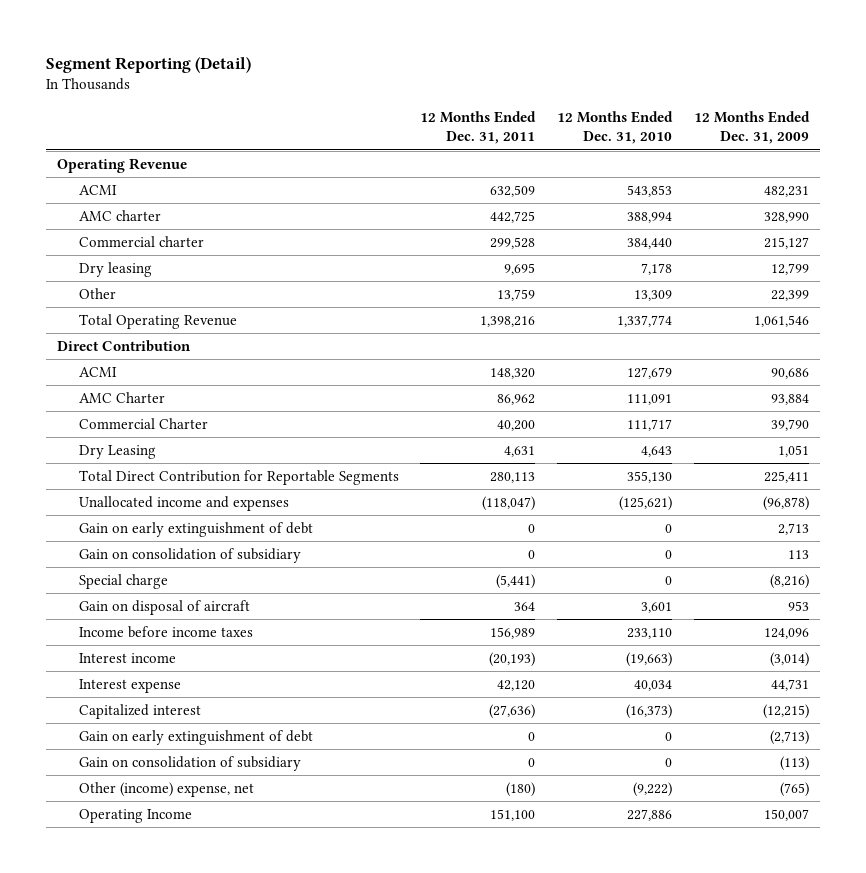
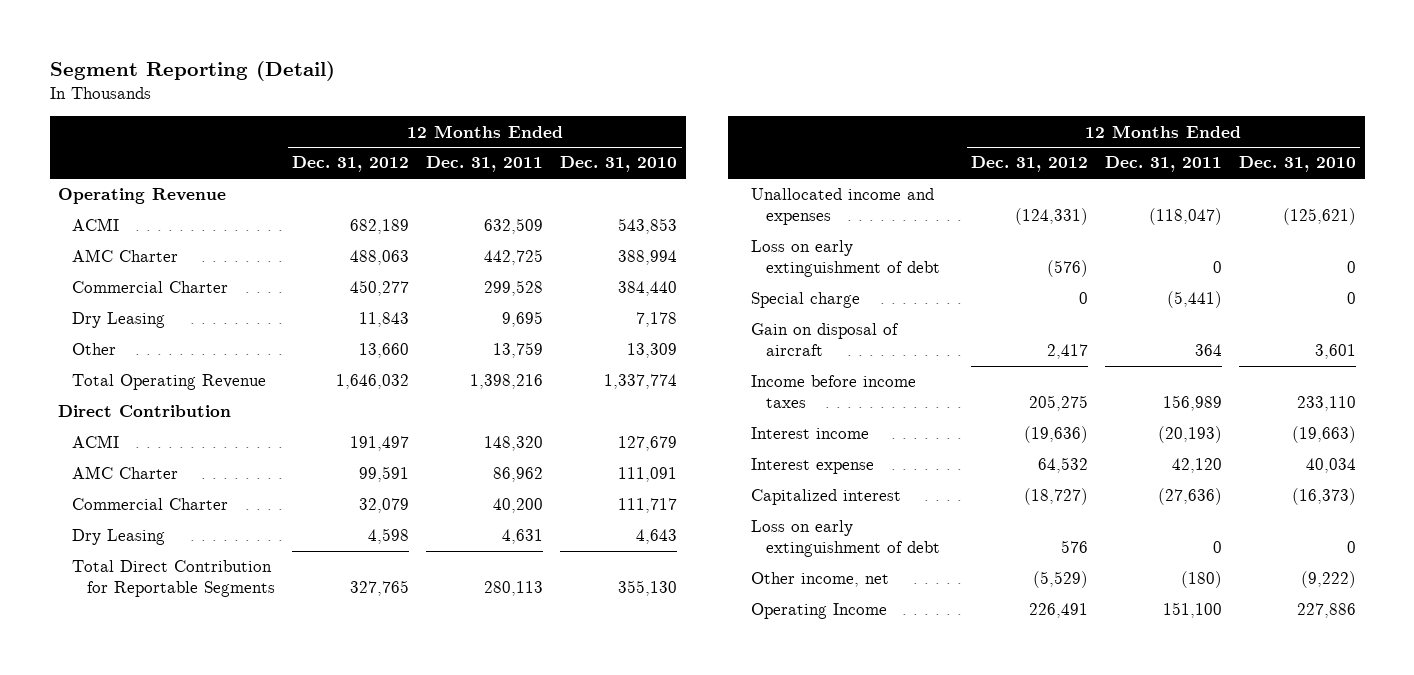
- | 12 Months Ended Dec. 31, 2011 | 12 Months Ended Dec. 31, 2010 | 12 Months Ended Dec. 31, 2009
+ | 12 Months Ended Dec. 31, 2012 | 12 Months Ended Dec. 31, 2011 | 12 Months Ended Dec. 31, 2010
- AMC charter | 442,725 | 388,994 | 328,990
- Commercial charter | 299,528 | 384,440 | 215,127
- Dry leasing | 9,695 | 7,178 | 12,799
+ AMC Charter | 488,063 | 442,725 | 388,994
+ Commercial Charter | 450,277 | 299,528 | 384,440
+ Dry Leasing | 11,843 | 9,695 | 7,178
- Gain on early extinguishment of debt | 0 | 0 | 2,713
- Gain on consolidation of subsidiary | 0 | 0 | 113
+ Loss on early extinguishment of debt | (576) | 0 | 0
- Gain on early extinguishment of debt | 0 | 0 | (2,713)
- Gain on consolidation of subsidiary | 0 | 0 | (113)
- Other (income) expense, net | (180) | (9,222) | (765)
+ Loss on early extinguishment of debt | 576 | 0 | 0
+ Other income, net | (5,529) | (180) | (9,222)

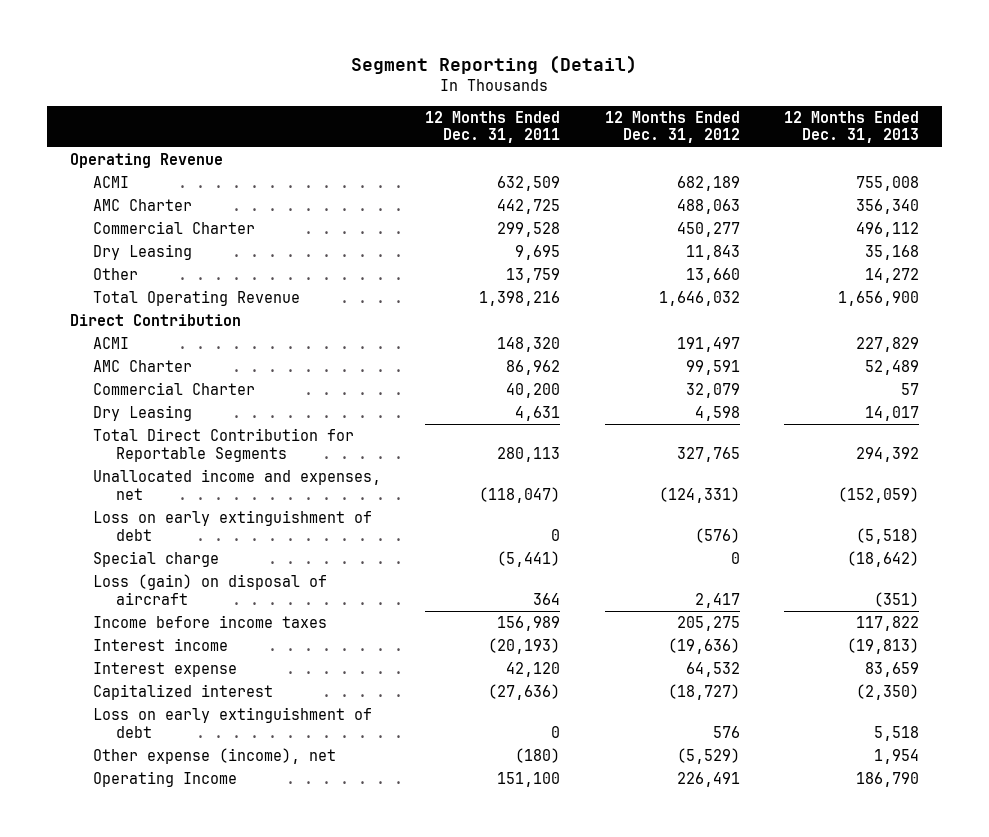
- | 12 Months Ended Dec. 31, 2012 | 12 Months Ended Dec. 31, 2011 | 12 Months Ended Dec. 31, 2010
+ | 12 Months Ended Dec. 31, 2011 | 12 Months Ended Dec. 31, 2012 | 12 Months Ended Dec. 31, 2013
- Unallocated income and expenses | (124,331) | (118,047) | (125,621)
+ Unallocated income and expenses, net | (118,047) | (124,331) | (152,059)
- Gain on disposal of aircraft | 2,417 | 364 | 3,601
+ Loss (gain) on disposal of aircraft | 364 | 2,417 | (351)
- Other income, net | (5,529) | (180) | (9,222)
+ Other expense (income), net | (180) | (5,529) | 1,954

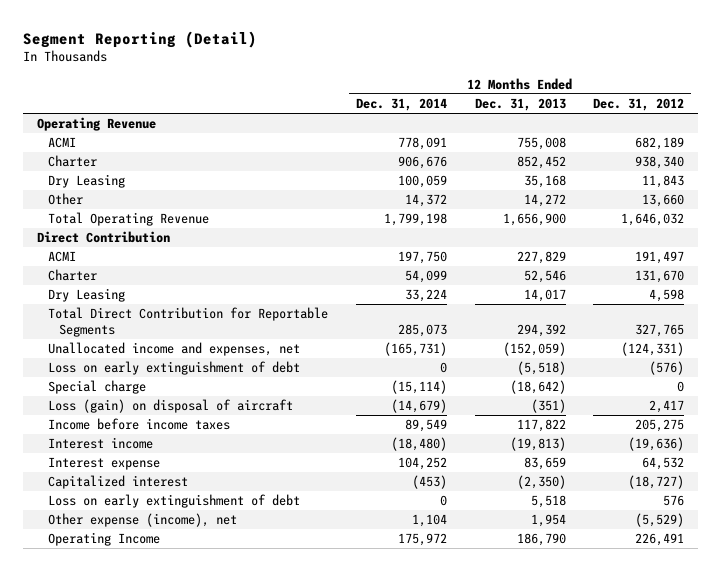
- | 12 Months Ended Dec. 31, 2011 | 12 Months Ended Dec. 31, 2012 | 12 Months Ended Dec. 31, 2013
+ | 12 Months Ended Dec. 31, 2014 | 12 Months Ended Dec. 31, 2013 | 12 Months Ended Dec. 31, 2012
- AMC Charter | 442,725 | 488,063 | 356,340
- Commercial Charter | 299,528 | 450,277 | 496,112
+ Charter | 906,676 | 852,452 | 938,340
- AMC Charter | 86,962 | 99,591 | 52,489
- Commercial Charter | 40,200 | 32,079 | 57
+ Charter | 54,099 | 52,546 | 131,670

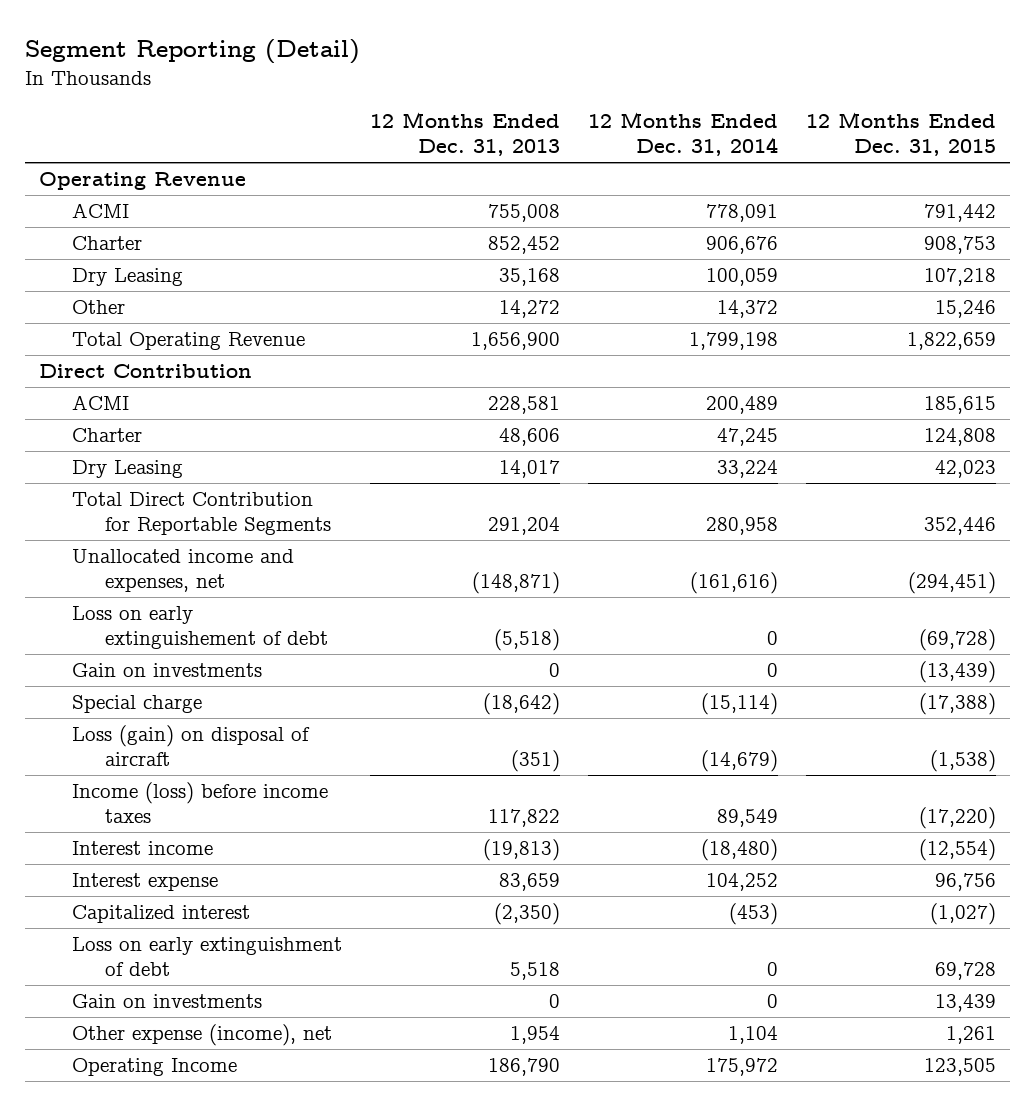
- | 12 Months Ended Dec. 31, 2014 | 12 Months Ended Dec. 31, 2013 | 12 Months Ended Dec. 31, 2012
+ | 12 Months Ended Dec. 31, 2013 | 12 Months Ended Dec. 31, 2014 | 12 Months Ended Dec. 31, 2015
- ACMI | 197,750 | 227,829 | 191,497
- Charter | 54,099 | 52,546 | 131,670
+ ACMI | 228,581 | 200,489 | 185,615
+ Charter | 48,606 | 47,245 | 124,808
- Total Direct Contribution for Reportable Segments | 285,073 | 294,392 | 327,765
- Unallocated income and expenses, net | (165,731) | (152,059) | (124,331)
- Loss on early extinguishment of debt | 0 | (5,518) | (576)
+ Total Direct Contribution for Reportable Segments | 291,204 | 280,958 | 352,446
+ Unallocated income and expenses, net | (148,871) | (161,616) | (294,451)
+ Loss on early extinguishement of debt | (5,518) | 0 | (69,728)
+ Gain on investments | 0 | 0 | (13,439)
- Income before income taxes | 89,549 | 117,822 | 205,275
+ Income (loss) before income taxes | 117,822 | 89,549 | (17,220)
+ Gain on investments | 0 | 0 | 13,439

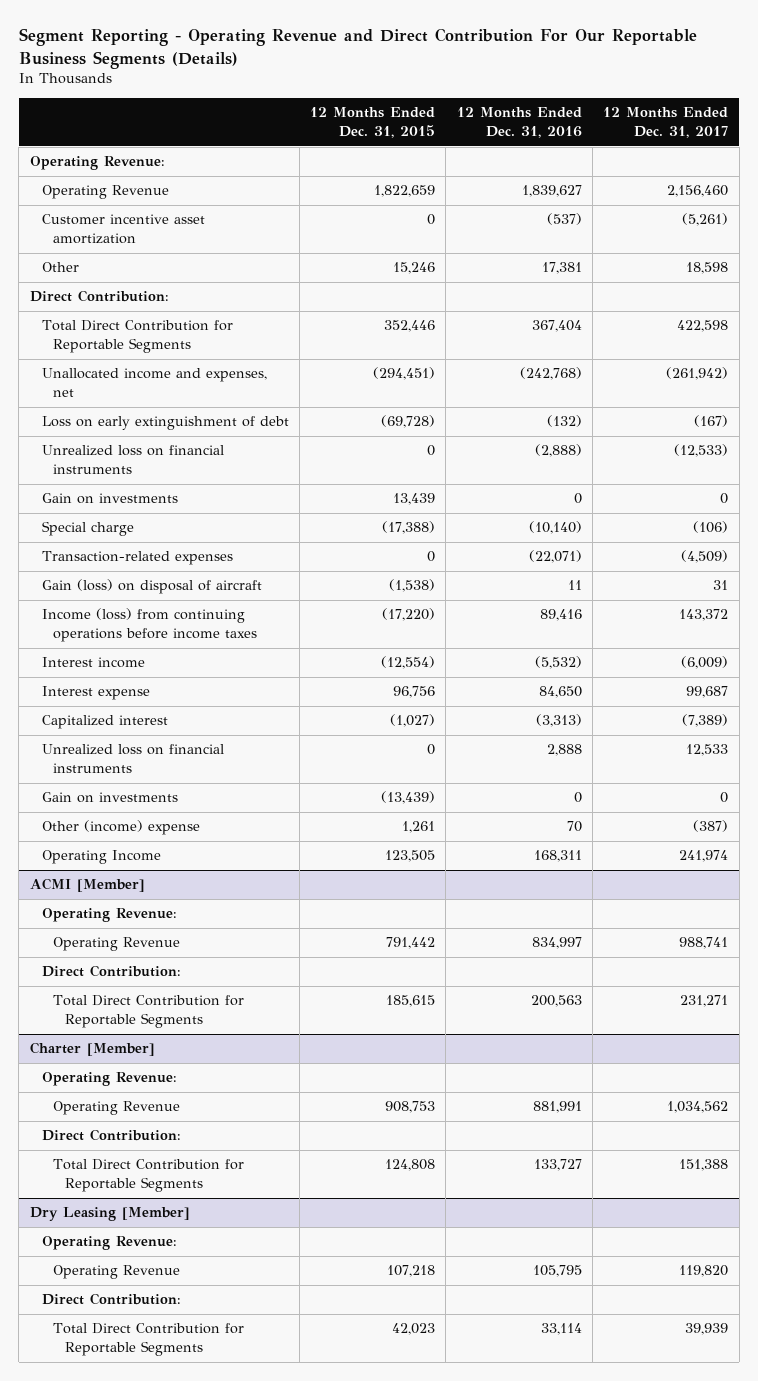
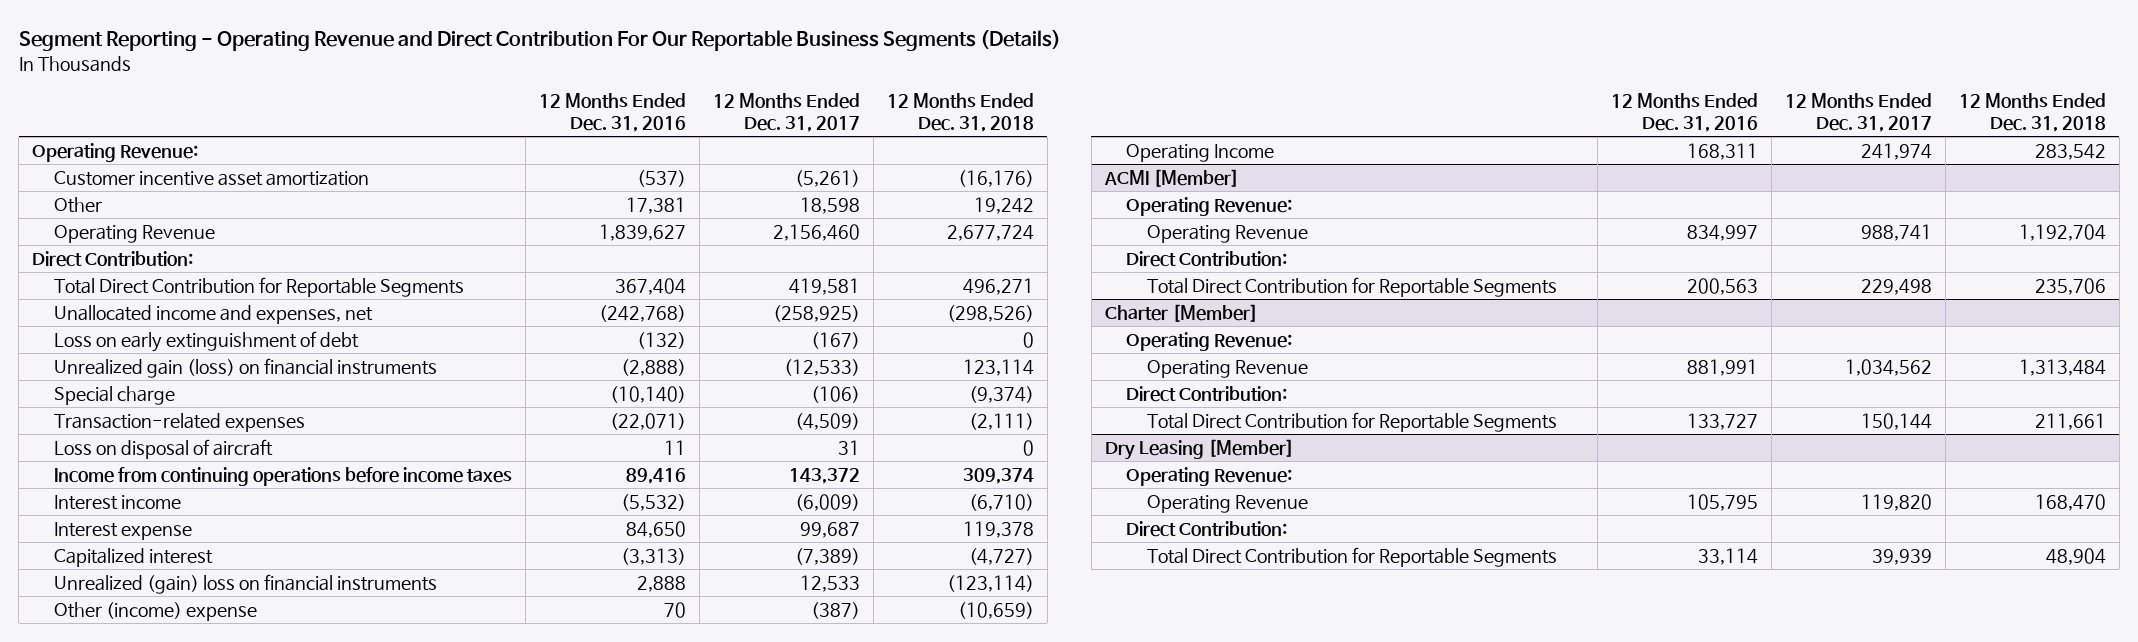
- | 12 Months Ended Dec. 31, 2015 | 12 Months Ended Dec. 31, 2016 | 12 Months Ended Dec. 31, 2017
+ | 12 Months Ended Dec. 31, 2016 | 12 Months Ended Dec. 31, 2017 | 12 Months Ended Dec. 31, 2018
moved down: Operating Revenue | 1,839,627 | 2,156,460 | 2,677,724
- Total Direct Contribution for Reportable Segments | 352,446 | 367,404 | 422,598
- Unallocated income and expenses, net | (294,451) | (242,768) | (261,942)
+ Total Direct Contribution for Reportable Segments | 367,404 | 419,581 | 496,271
+ Unallocated income and expenses, net | (242,768) | (258,925) | (298,526)
- Unrealized loss on financial instruments | 0 | (2,888) | (12,533)
- Gain on investments | 13,439 | 0 | 0
+ Unrealized gain (loss) on financial instruments | (2,888) | (12,533) | 123,114
- Gain (loss) on disposal of aircraft | (1,538) | 11 | 31
- Income (loss) from continuing operations before income taxes | (17,220) | 89,416 | 143,372
+ Loss on disposal of aircraft | 11 | 31 | 0
+ Income from continuing operations before income taxes | 89,416 | 143,372 | 309,374
- Unrealized loss on financial instruments | 0 | 2,888 | 12,533
- Gain on investments | (13,439) | 0 | 0
+ Unrealized (gain) loss on financial instruments | 2,888 | 12,533 | (123,114)
@ ACMI [Member]
- Total Direct Contribution for Reportable Segments | 185,615 | 200,563 | 231,271
+ Total Direct Contribution for Reportable Segments | 200,563 | 229,498 | 235,706
@ Charter [Member]
- Total Direct Contribution for Reportable Segments | 124,808 | 133,727 | 151,388
+ Total Direct Contribution for Reportable Segments | 133,727 | 150,144 | 211,661

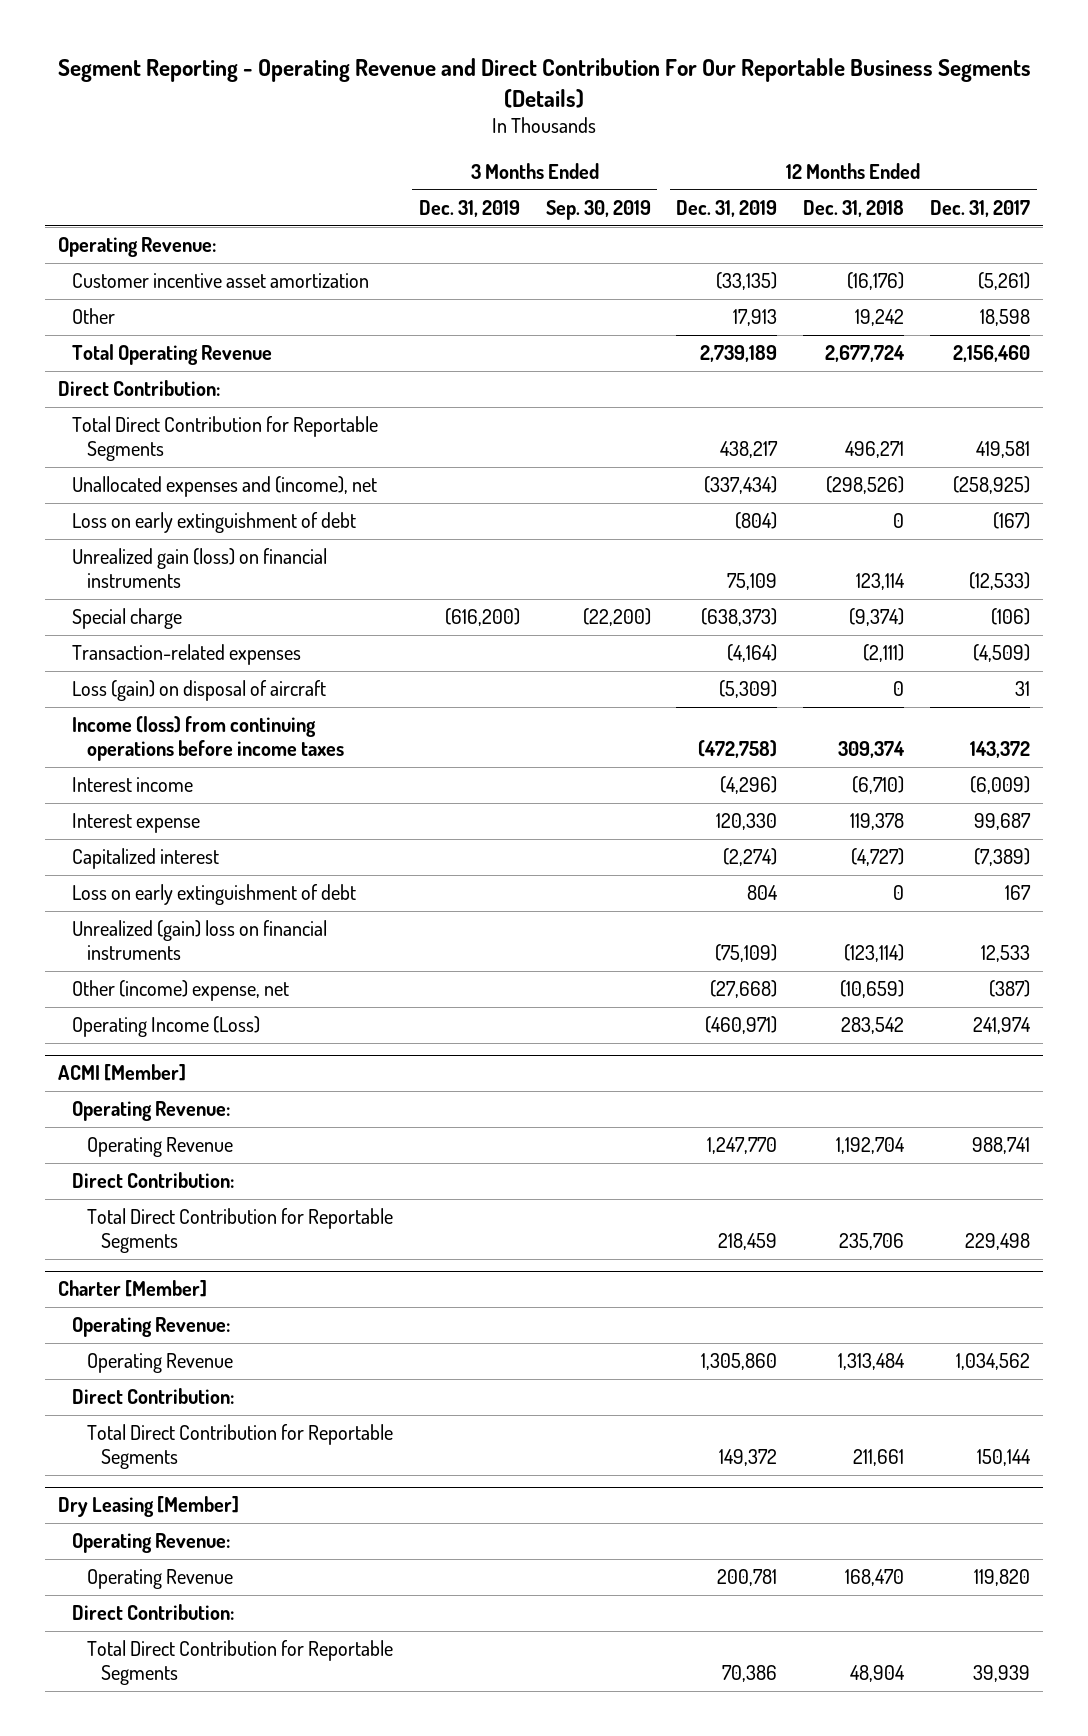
- | 12 Months Ended Dec. 31, 2016 | 12 Months Ended Dec. 31, 2017 | 12 Months Ended Dec. 31, 2018
+ | 3 Months Ended Dec. 31, 2019 | 3 Months Ended Sep. 30, 2019 | 12 Months Ended Dec. 31, 2019 | 12 Months Ended Dec. 31, 2018 | 12 Months Ended Dec. 31, 2017
- Operating Revenue | 1,839,627 | 2,156,460 | 2,677,724
+ Total Operating Revenue | | | 2,739,189 | 2,677,724 | 2,156,460
- Unallocated income and expenses, net | (242,768) | (258,925) | (298,526)
+ Unallocated expenses and (income), net | | | (337,434) | (298,526) | (258,925)
- Loss on disposal of aircraft | 11 | 31 | 0
- Income from continuing operations before income taxes | 89,416 | 143,372 | 309,374
+ Loss (gain) on disposal of aircraft | | | (5,309) | 0 | 31
+ Income (loss) from continuing operations before income taxes | | | (472,758) | 309,374 | 143,372
+ Loss on early extinguishment of debt | | | 804 | 0 | 167
- Other (income) expense | 70 | (387) | (10,659)
- Operating Income | 168,311 | 241,974 | 283,542
+ Other (income) expense, net | | | (27,668) | (10,659) | (387)
+ Operating Income (Loss) | | | (460,971) | 283,542 | 241,974

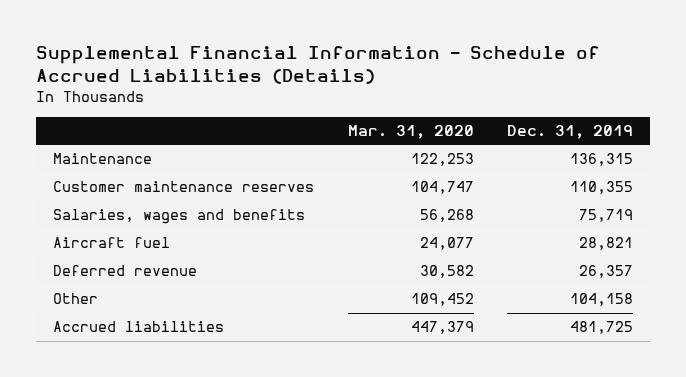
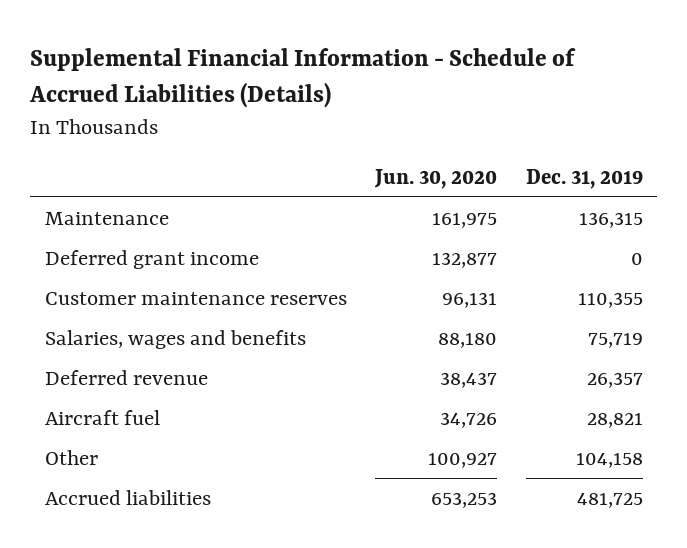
- | Mar. 31, 2020 | Dec. 31, 2019
+ | Jun. 30, 2020 | Dec. 31, 2019
+ Deferred grant income | 132,877 | 0
moved down: Aircraft fuel | 34,726 | 28,821

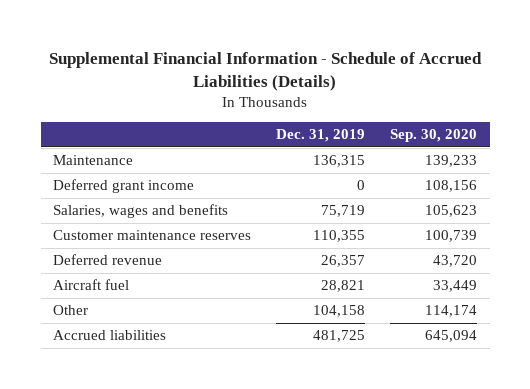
- | Jun. 30, 2020 | Dec. 31, 2019
+ | Dec. 31, 2019 | Sep. 30, 2020
moved down: Customer maintenance reserves | 110,355 | 100,739

